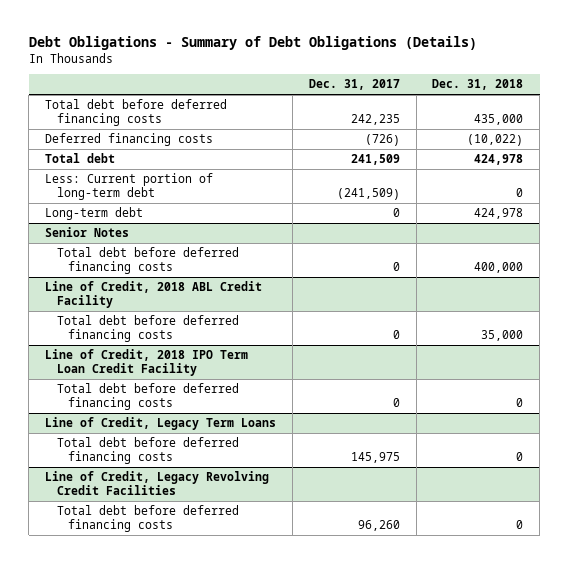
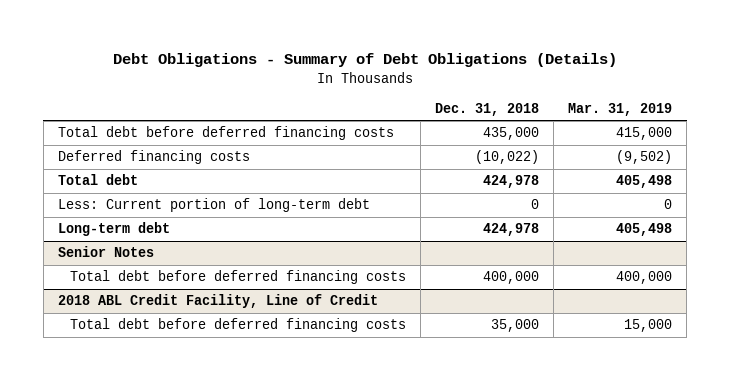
- | Dec. 31, 2017 | Dec. 31, 2018
+ | Dec. 31, 2018 | Mar. 31, 2019
- Line of Credit, 2018 ABL Credit Facility
+ 2018 ABL Credit Facility, Line of Credit
- Line of Credit, 2018 IPO Term Loan Credit Facility
- Total debt before deferred financing costs | 0 | 0
- Line of Credit, Legacy Term Loans
- Total debt before deferred financing costs | 145,975 | 0
- Line of Credit, Legacy Revolving Credit Facilities
- Total debt before deferred financing costs | 96,260 | 0

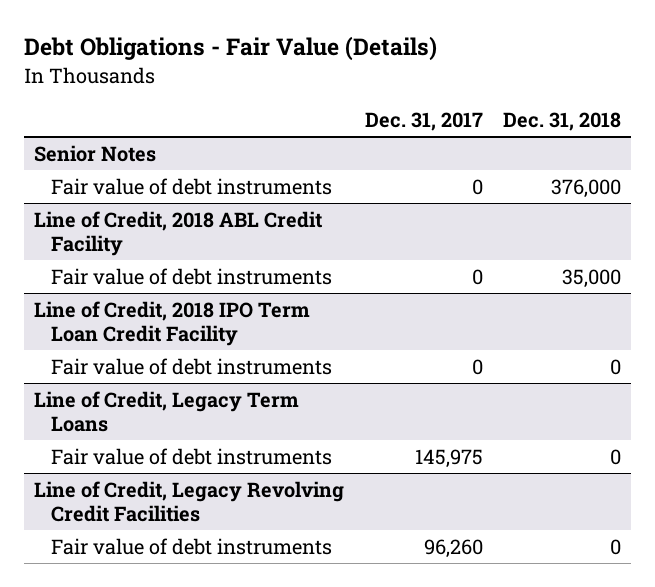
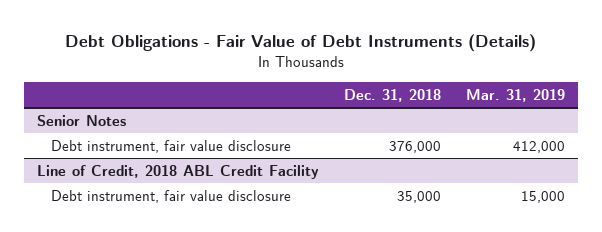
- Debt Obligations - Fair Value (Details)
+ Debt Obligations - Fair Value of Debt Instruments (Details)
- | Dec. 31, 2017 | Dec. 31, 2018
+ | Dec. 31, 2018 | Mar. 31, 2019
@ Senior Notes
- Fair value of debt instruments | 0 | 376,000
+ Debt instrument, fair value disclosure | 376,000 | 412,000
@ Line of Credit, 2018 ABL Credit Facility
- Fair value of debt instruments | 0 | 35,000
- Line of Credit, 2018 IPO Term Loan Credit Facility
- Fair value of debt instruments | 0 | 0
- Line of Credit, Legacy Term Loans
- Fair value of debt instruments | 145,975 | 0
- Line of Credit, Legacy Revolving Credit Facilities
- Fair value of debt instruments | 96,260 | 0
@ Line of Credit, 2018 ABL Credit Facility
+ Debt instrument, fair value disclosure | 35,000 | 15,000

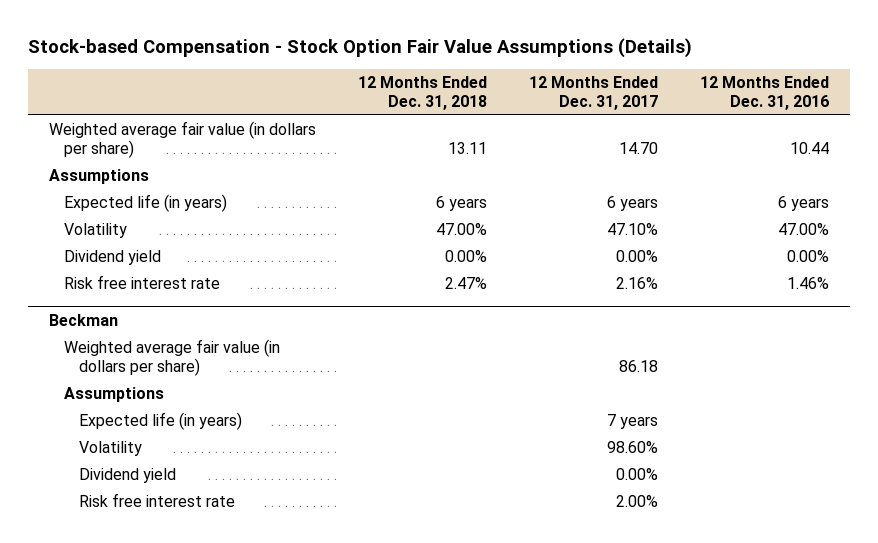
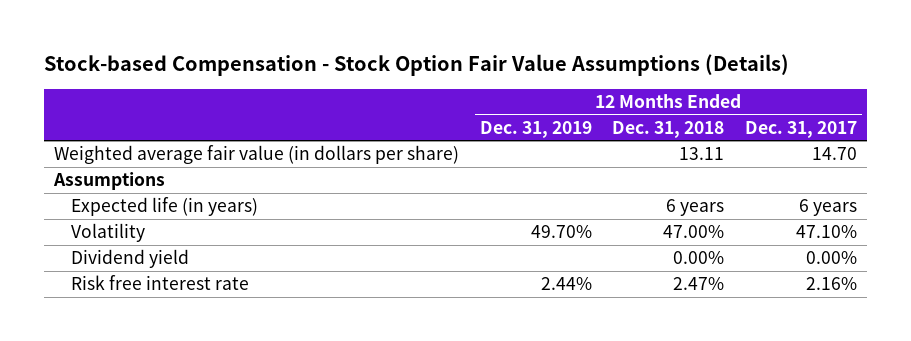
- | 12 Months Ended Dec. 31, 2018 | 12 Months Ended Dec. 31, 2017 | 12 Months Ended Dec. 31, 2016
+ | 12 Months Ended Dec. 31, 2019 | 12 Months Ended Dec. 31, 2018 | 12 Months Ended Dec. 31, 2017
- Beckman
- Weighted average fair value (in dollars per share) | | 86.18 |
- Assumptions
- Expected life (in years) | | 7 years |
- Volatility | | 98.60% |
- Dividend yield | | 0.00% |
- Risk free interest rate | | 2.00% |

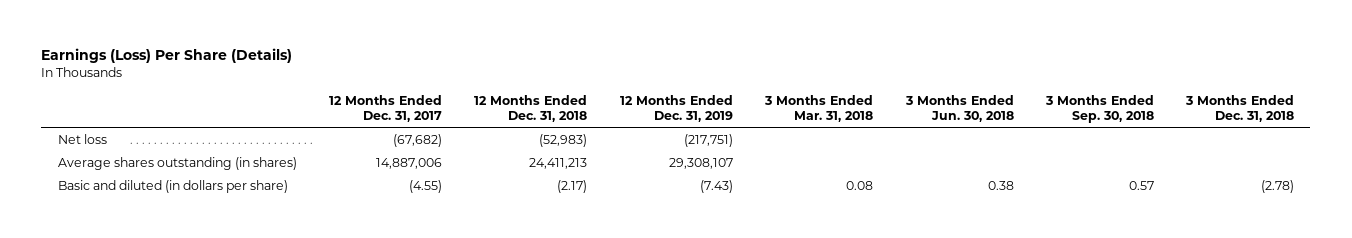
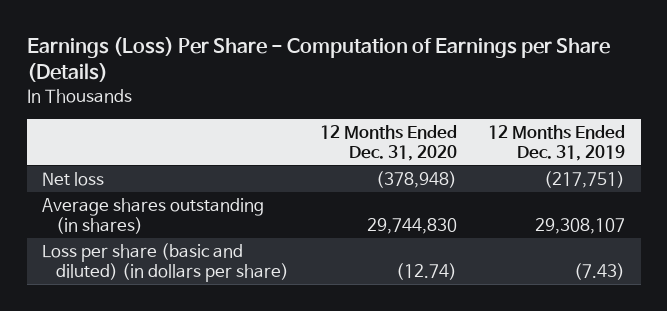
- Earnings (Loss) Per Share (Details)
+ Earnings (Loss) Per Share - Computation of Earnings per Share (Details)
- | 12 Months Ended Dec. 31, 2017 | 12 Months Ended Dec. 31, 2018 | 12 Months Ended Dec. 31, 2019 | 3 Months Ended Mar. 31, 2018 | 3 Months Ended Jun. 30, 2018 | 3 Months Ended Sep. 30, 2018 | 3 Months Ended Dec. 31, 2018
+ | 12 Months Ended Dec. 31, 2020 | 12 Months Ended Dec. 31, 2019
- Basic and diluted (in dollars per share) | (4.55) | (2.17) | (7.43) | 0.08 | 0.38 | 0.57 | (2.78)
+ Loss per share (basic and diluted) (in dollars per share) | (12.74) | (7.43)

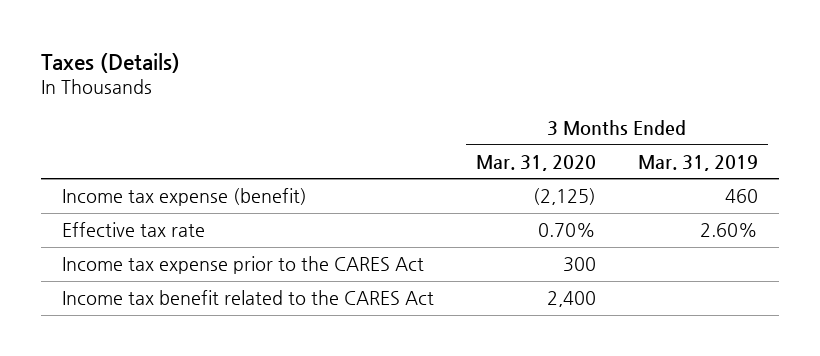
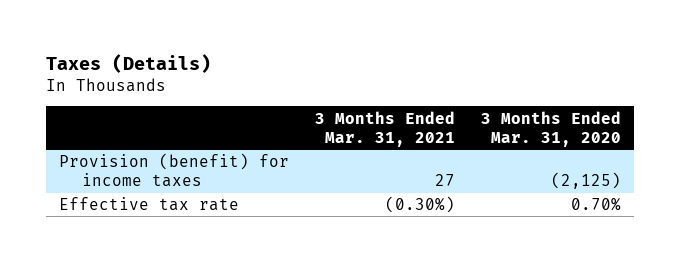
- | 3 Months Ended Mar. 31, 2020 | 3 Months Ended Mar. 31, 2019
+ | 3 Months Ended Mar. 31, 2021 | 3 Months Ended Mar. 31, 2020
- Income tax expense (benefit) | (2,125) | 460
+ Provision (benefit) for income taxes | 27 | (2,125)
- Income tax expense prior to the CARES Act | 300 |
- Income tax benefit related to the CARES Act | 2,400 |

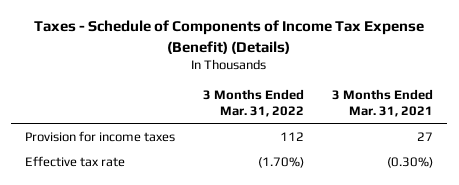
- Taxes (Details)
+ Taxes - Schedule of Components of Income Tax Expense (Benefit) (Details)
- | 3 Months Ended Mar. 31, 2021 | 3 Months Ended Mar. 31, 2020
+ | 3 Months Ended Mar. 31, 2022 | 3 Months Ended Mar. 31, 2021
- Provision (benefit) for income taxes | 27 | (2,125)
+ Provision for income taxes | 112 | 27

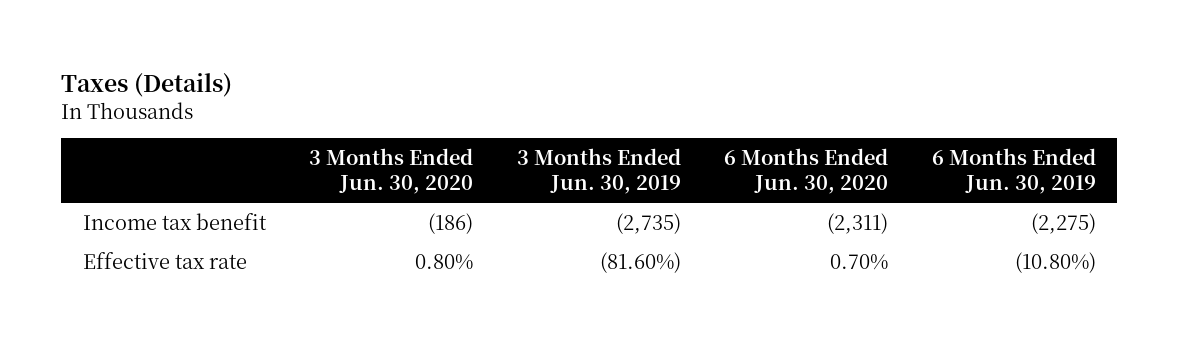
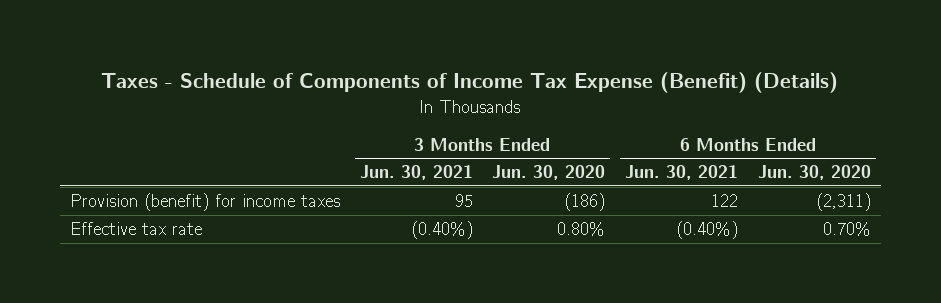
- Taxes (Details)
+ Taxes - Schedule of Components of Income Tax Expense (Benefit) (Details)
- | 3 Months Ended Jun. 30, 2020 | 3 Months Ended Jun. 30, 2019 | 6 Months Ended Jun. 30, 2020 | 6 Months Ended Jun. 30, 2019
+ | 3 Months Ended Jun. 30, 2021 | 3 Months Ended Jun. 30, 2020 | 6 Months Ended Jun. 30, 2021 | 6 Months Ended Jun. 30, 2020
- Income tax benefit | (186) | (2,735) | (2,311) | (2,275)
+ Provision (benefit) for income taxes | 95 | (186) | 122 | (2,311)

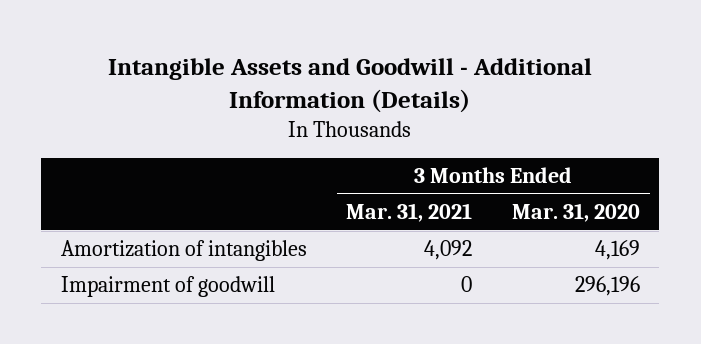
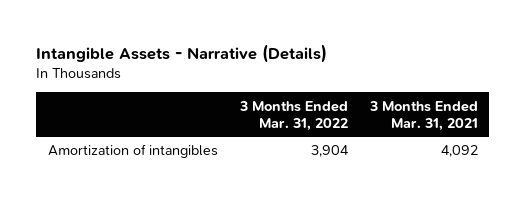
- Intangible Assets and Goodwill - Additional Information (Details)
+ Intangible Assets - Narrative (Details)
- | 3 Months Ended Mar. 31, 2021 | 3 Months Ended Mar. 31, 2020
+ | 3 Months Ended Mar. 31, 2022 | 3 Months Ended Mar. 31, 2021
- Impairment of goodwill | 0 | 296,196

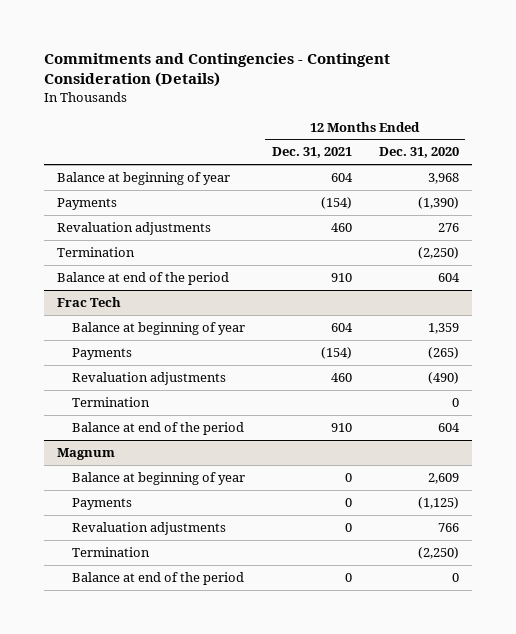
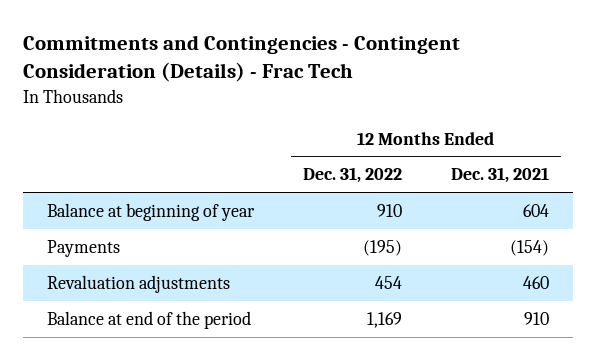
- Commitments and Contingencies - Contingent Consideration (Details)
+ Commitments and Contingencies - Contingent Consideration (Details) - Frac Tech
- | 12 Months Ended Dec. 31, 2021 | 12 Months Ended Dec. 31, 2020
+ | 12 Months Ended Dec. 31, 2022 | 12 Months Ended Dec. 31, 2021
- Termination | | (2,250)
- Frac Tech
- Balance at beginning of year | 604 | 1,359
- Payments | (154) | (265)
- Revaluation adjustments | 460 | (490)
- Termination | | 0
- Balance at end of the period | 910 | 604
- Magnum
- Balance at beginning of year | 0 | 2,609
- Payments | 0 | (1,125)
- Revaluation adjustments | 0 | 766
- Termination | | (2,250)
- Balance at end of the period | 0 | 0

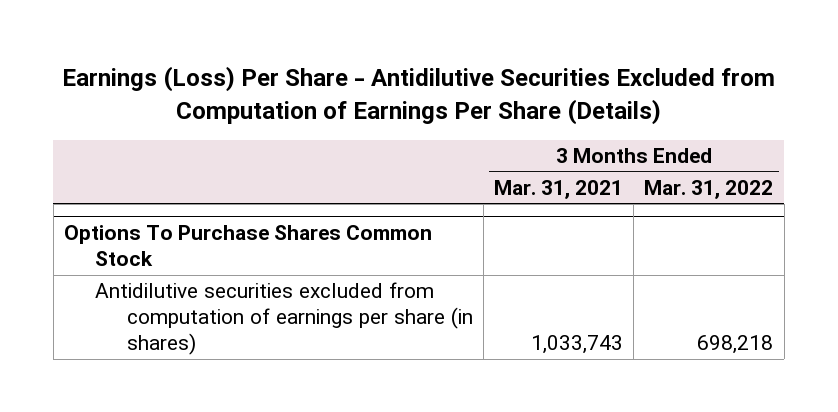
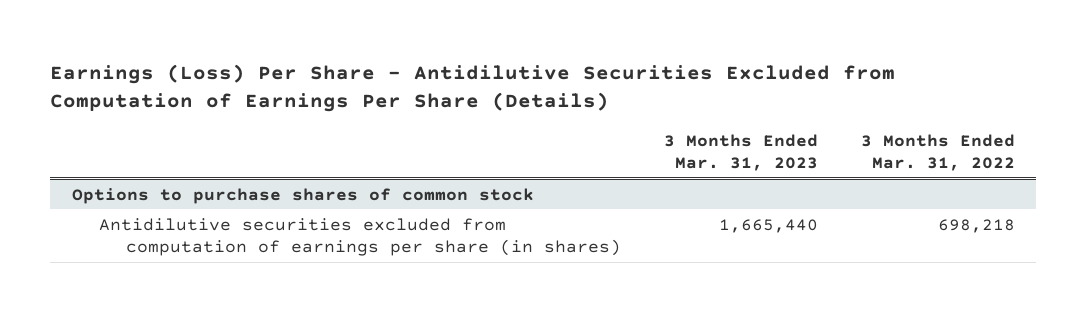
- | 3 Months Ended Mar. 31, 2021 | 3 Months Ended Mar. 31, 2022
+ | 3 Months Ended Mar. 31, 2023 | 3 Months Ended Mar. 31, 2022
- Options To Purchase Shares Common Stock
+ Options to purchase shares of common stock

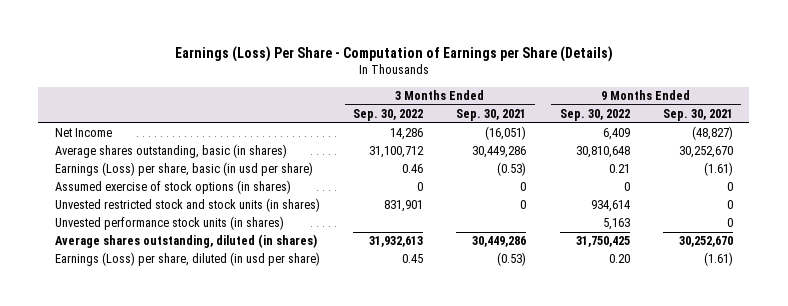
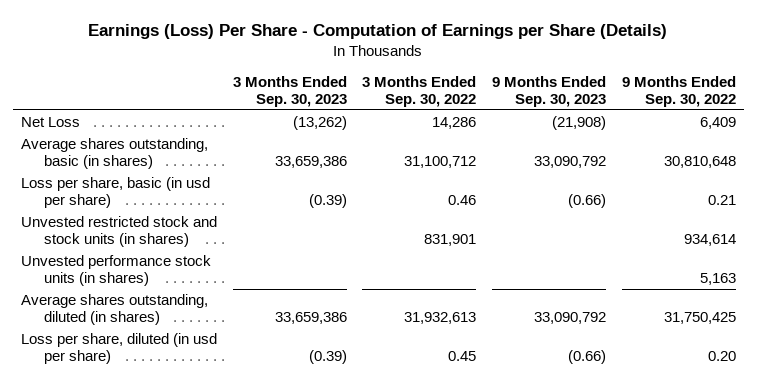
- | 3 Months Ended Sep. 30, 2022 | 3 Months Ended Sep. 30, 2021 | 9 Months Ended Sep. 30, 2022 | 9 Months Ended Sep. 30, 2021
+ | 3 Months Ended Sep. 30, 2023 | 3 Months Ended Sep. 30, 2022 | 9 Months Ended Sep. 30, 2023 | 9 Months Ended Sep. 30, 2022
- Net Income | 14,286 | (16,051) | 6,409 | (48,827)
+ Net Loss | (13,262) | 14,286 | (21,908) | 6,409
- Earnings (Loss) per share, basic (in usd per share) | 0.46 | (0.53) | 0.21 | (1.61)
- Assumed exercise of stock options (in shares) | 0 | 0 | 0 | 0
+ Loss per share, basic (in usd per share) | (0.39) | 0.46 | (0.66) | 0.21
- Earnings (Loss) per share, diluted (in usd per share) | 0.45 | (0.53) | 0.20 | (1.61)
+ Loss per share, diluted (in usd per share) | (0.39) | 0.45 | (0.66) | 0.20

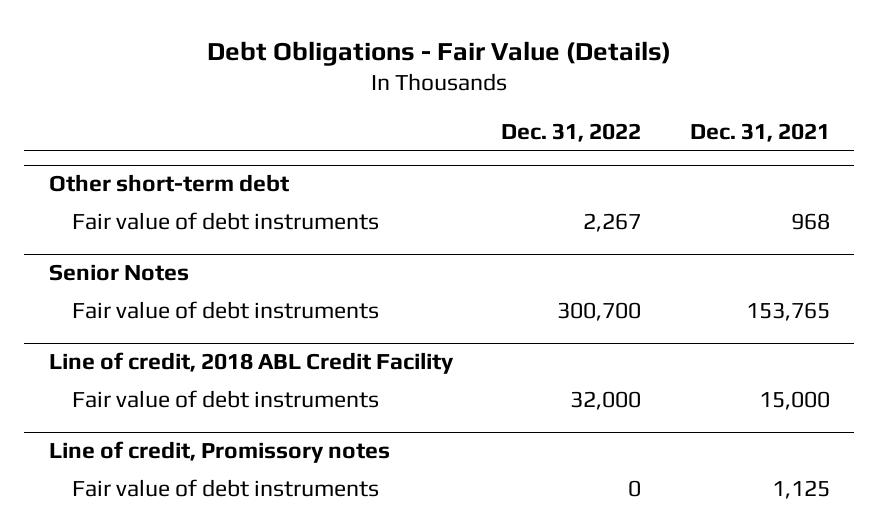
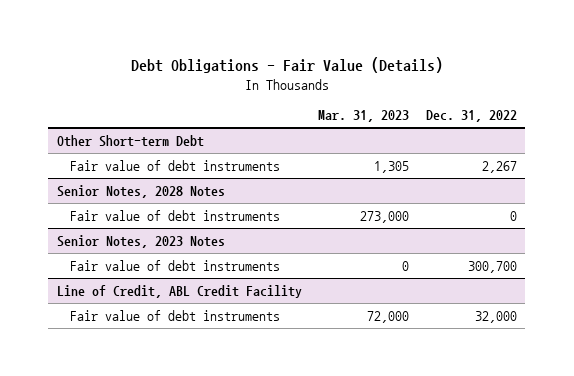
- | Dec. 31, 2022 | Dec. 31, 2021
+ | Mar. 31, 2023 | Dec. 31, 2022
- Other short-term debt
+ Other Short-term Debt
- Senior Notes
+ Senior Notes, 2028 Notes
+ Fair value of debt instruments | 273,000 | 0
+ Senior Notes, 2023 Notes
- Line of credit, 2018 ABL Credit Facility
+ Line of Credit, ABL Credit Facility
- Line of credit, Promissory notes
- Fair value of debt instruments | 0 | 1,125

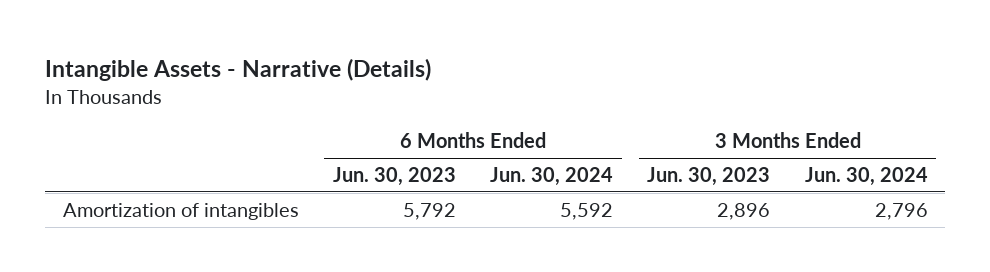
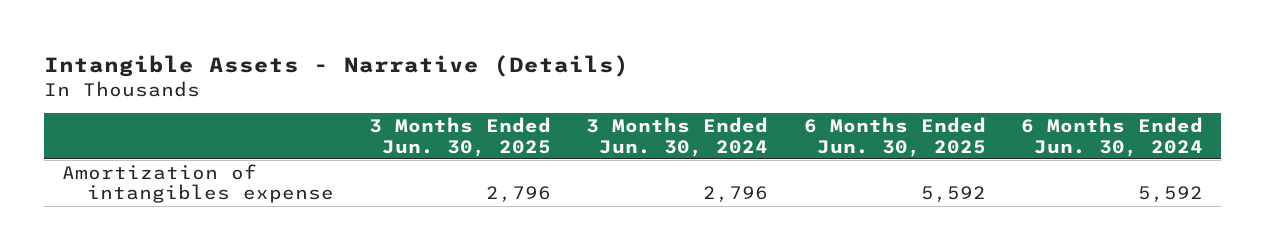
- | 6 Months Ended Jun. 30, 2023 | 6 Months Ended Jun. 30, 2024 | 3 Months Ended Jun. 30, 2023 | 3 Months Ended Jun. 30, 2024
+ | 3 Months Ended Jun. 30, 2025 | 3 Months Ended Jun. 30, 2024 | 6 Months Ended Jun. 30, 2025 | 6 Months Ended Jun. 30, 2024
- Amortization of intangibles | 5,792 | 5,592 | 2,896 | 2,796
+ Amortization of intangibles expense | 2,796 | 2,796 | 5,592 | 5,592

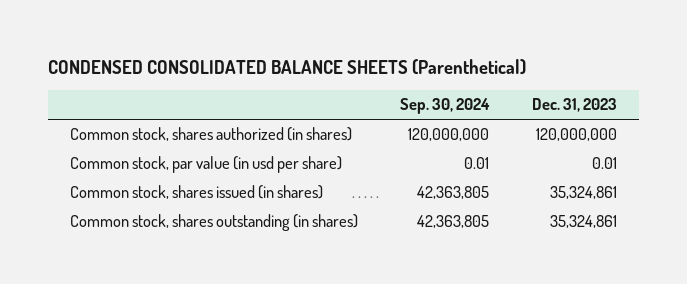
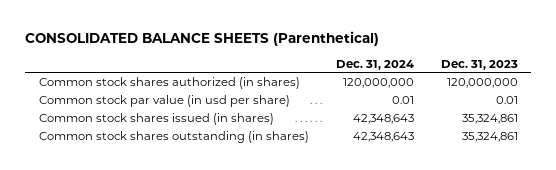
- CONDENSED CONSOLIDATED BALANCE SHEETS (Parenthetical)
+ CONSOLIDATED BALANCE SHEETS (Parenthetical)
- | Sep. 30, 2024 | Dec. 31, 2023
+ | Dec. 31, 2024 | Dec. 31, 2023
- Common stock, shares authorized (in shares) | 120,000,000 | 120,000,000
- Common stock, par value (in usd per share) | 0.01 | 0.01
- Common stock, shares issued (in shares) | 42,363,805 | 35,324,861
- Common stock, shares outstanding (in shares) | 42,363,805 | 35,324,861
+ Common stock shares authorized (in shares) | 120,000,000 | 120,000,000
+ Common stock par value (in usd per share) | 0.01 | 0.01
+ Common stock shares issued (in shares) | 42,348,643 | 35,324,861
+ Common stock shares outstanding (in shares) | 42,348,643 | 35,324,861

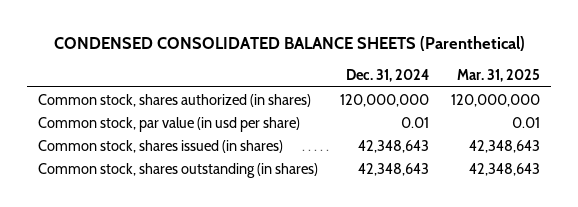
- CONSOLIDATED BALANCE SHEETS (Parenthetical)
+ CONDENSED CONSOLIDATED BALANCE SHEETS (Parenthetical)
- | Dec. 31, 2024 | Dec. 31, 2023
+ | Dec. 31, 2024 | Mar. 31, 2025
- Common stock shares authorized (in shares) | 120,000,000 | 120,000,000
- Common stock par value (in usd per share) | 0.01 | 0.01
- Common stock shares issued (in shares) | 42,348,643 | 35,324,861
- Common stock shares outstanding (in shares) | 42,348,643 | 35,324,861
+ Common stock, shares authorized (in shares) | 120,000,000 | 120,000,000
+ Common stock, par value (in usd per share) | 0.01 | 0.01
+ Common stock, shares issued (in shares) | 42,348,643 | 42,348,643
+ Common stock, shares outstanding (in shares) | 42,348,643 | 42,348,643

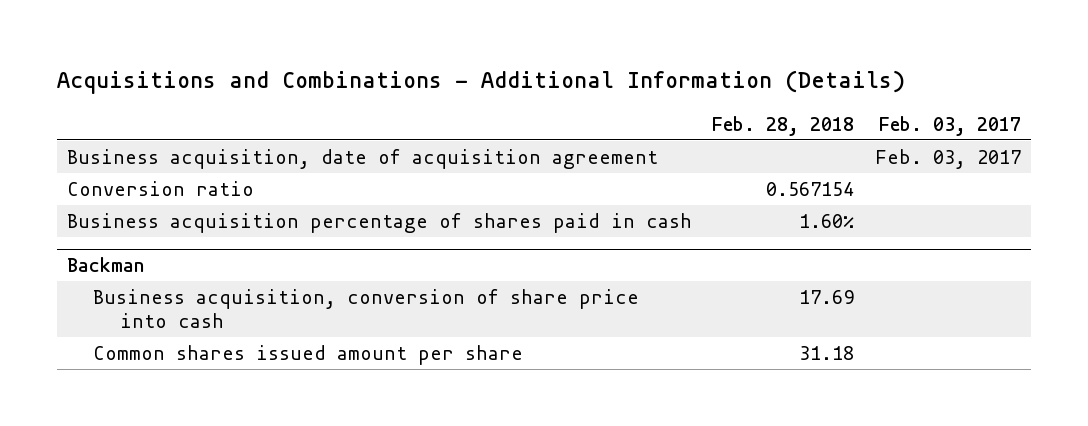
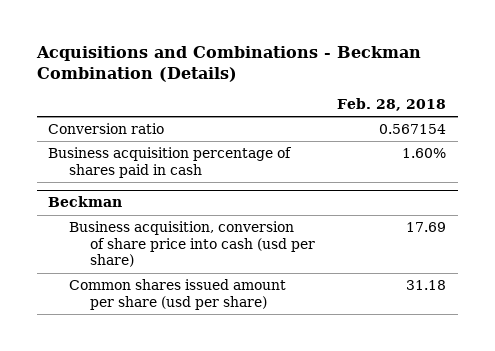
- Acquisitions and Combinations - Additional Information (Details)
+ Acquisitions and Combinations - Beckman Combination (Details)
- | Feb. 28, 2018 | Feb. 03, 2017
+ | Feb. 28, 2018
- Business acquisition, date of acquisition agreement | | Feb. 03, 2017
- Backman
- Business acquisition, conversion of share price into cash | 17.69 |
- Common shares issued amount per share | 31.18 |
+ Beckman
+ Business acquisition, conversion of share price into cash (usd per share) | 17.69
+ Common shares issued amount per share (usd per share) | 31.18

